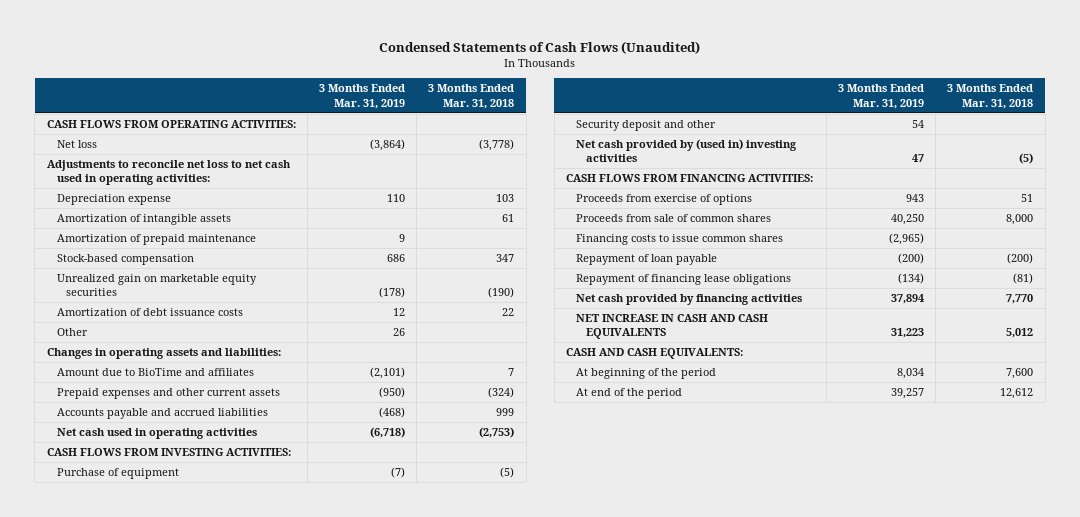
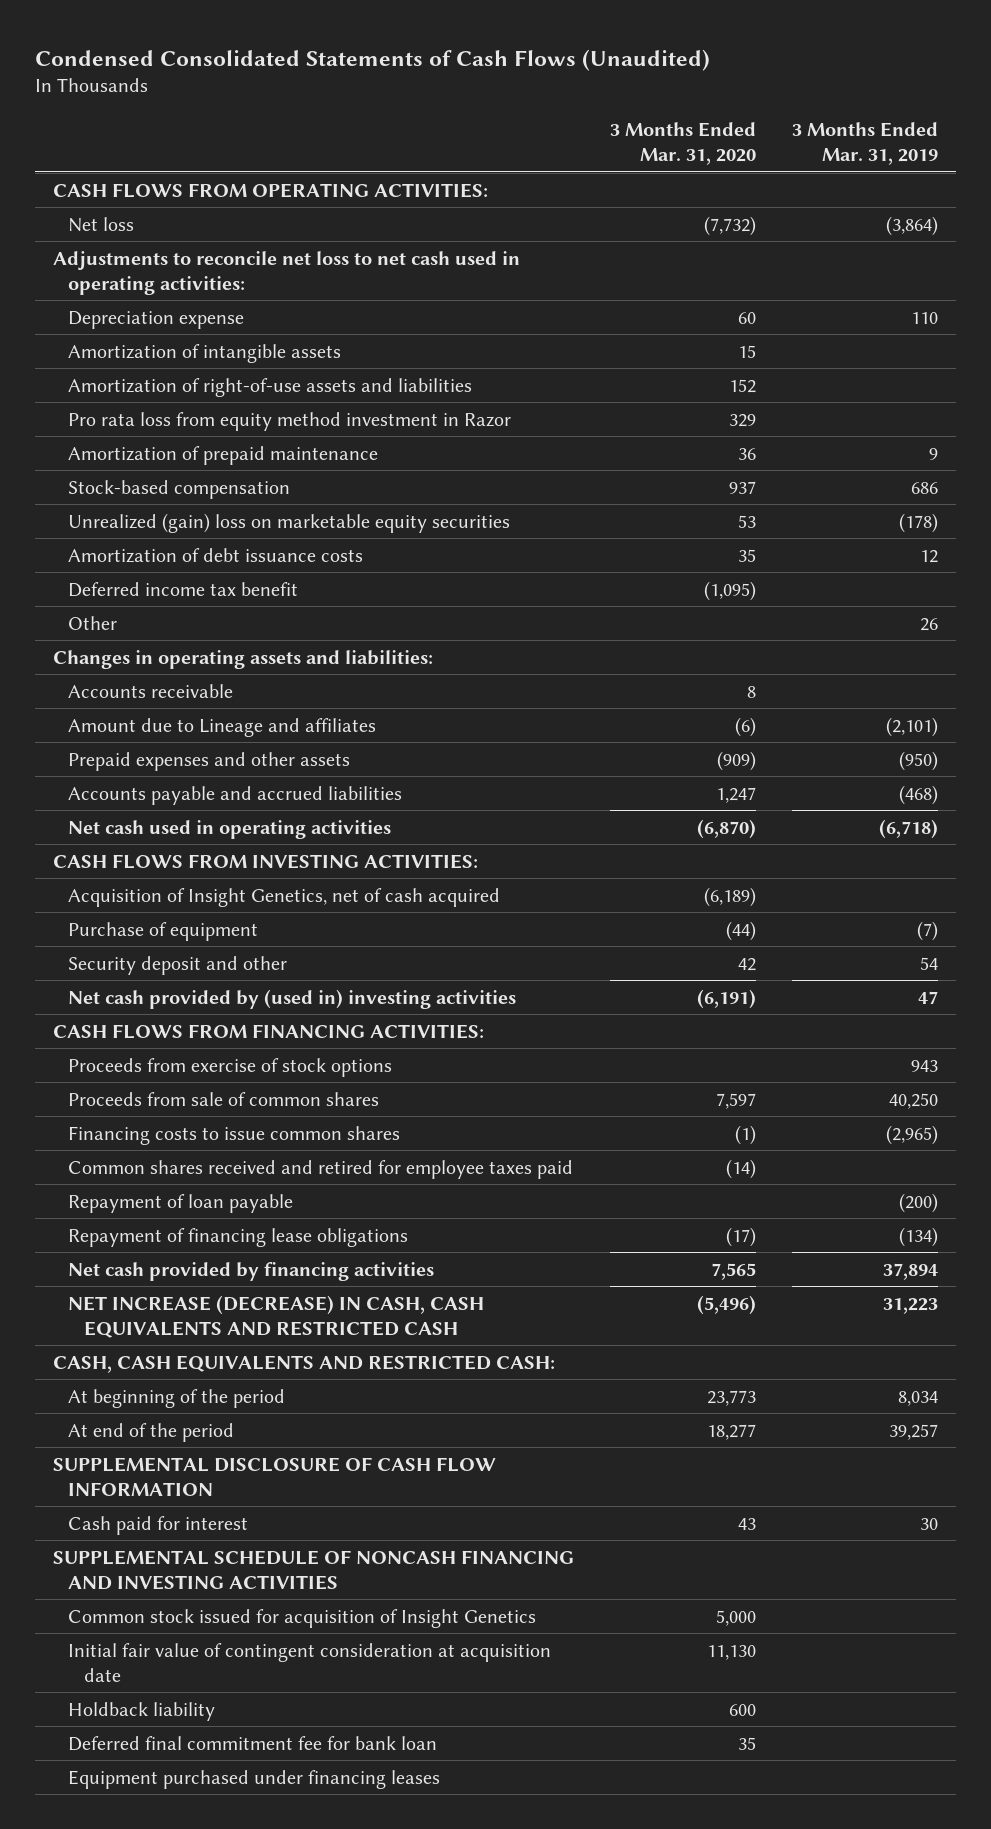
- Condensed Statements of Cash Flows (Unaudited)
+ Condensed Consolidated Statements of Cash Flows (Unaudited)
- | 3 Months Ended Mar. 31, 2019 | 3 Months Ended Mar. 31, 2018
+ | 3 Months Ended Mar. 31, 2020 | 3 Months Ended Mar. 31, 2019
+ Amortization of right-of-use assets and liabilities | 152 |
+ Pro rata loss from equity method investment in Razor | 329 |
- Unrealized gain on marketable equity securities | (178) | (190)
+ Unrealized (gain) loss on marketable equity securities | 53 | (178)
+ Deferred income tax benefit | (1,095) |
- Amount due to BioTime and affiliates | (2,101) | 7
- Prepaid expenses and other current assets | (950) | (324)
+ Accounts receivable | 8 |
+ Amount due to Lineage and affiliates | (6) | (2,101)
+ Prepaid expenses and other assets | (909) | (950)
+ Acquisition of Insight Genetics, net of cash acquired | (6,189) |
- Proceeds from exercise of options | 943 | 51
+ Proceeds from exercise of stock options | | 943
+ Common shares received and retired for employee taxes paid | (14) |
- NET INCREASE IN CASH AND CASH EQUIVALENTS | 31,223 | 5,012
- CASH AND CASH EQUIVALENTS:
+ NET INCREASE (DECREASE) IN CASH, CASH EQUIVALENTS AND RESTRICTED CASH | (5,496) | 31,223
+ CASH, CASH EQUIVALENTS AND RESTRICTED CASH:
+ SUPPLEMENTAL DISCLOSURE OF CASH FLOW INFORMATION
+ Cash paid for interest | 43 | 30
+ SUPPLEMENTAL SCHEDULE OF NONCASH FINANCING AND INVESTING ACTIVITIES
+ Common stock issued for acquisition of Insight Genetics | 5,000 |
+ Initial fair value of contingent consideration at acquisition date | 11,130 |
+ Holdback liability | 600 |
+ Deferred final commitment fee for bank loan | 35 |
+ Equipment purchased under financing leases

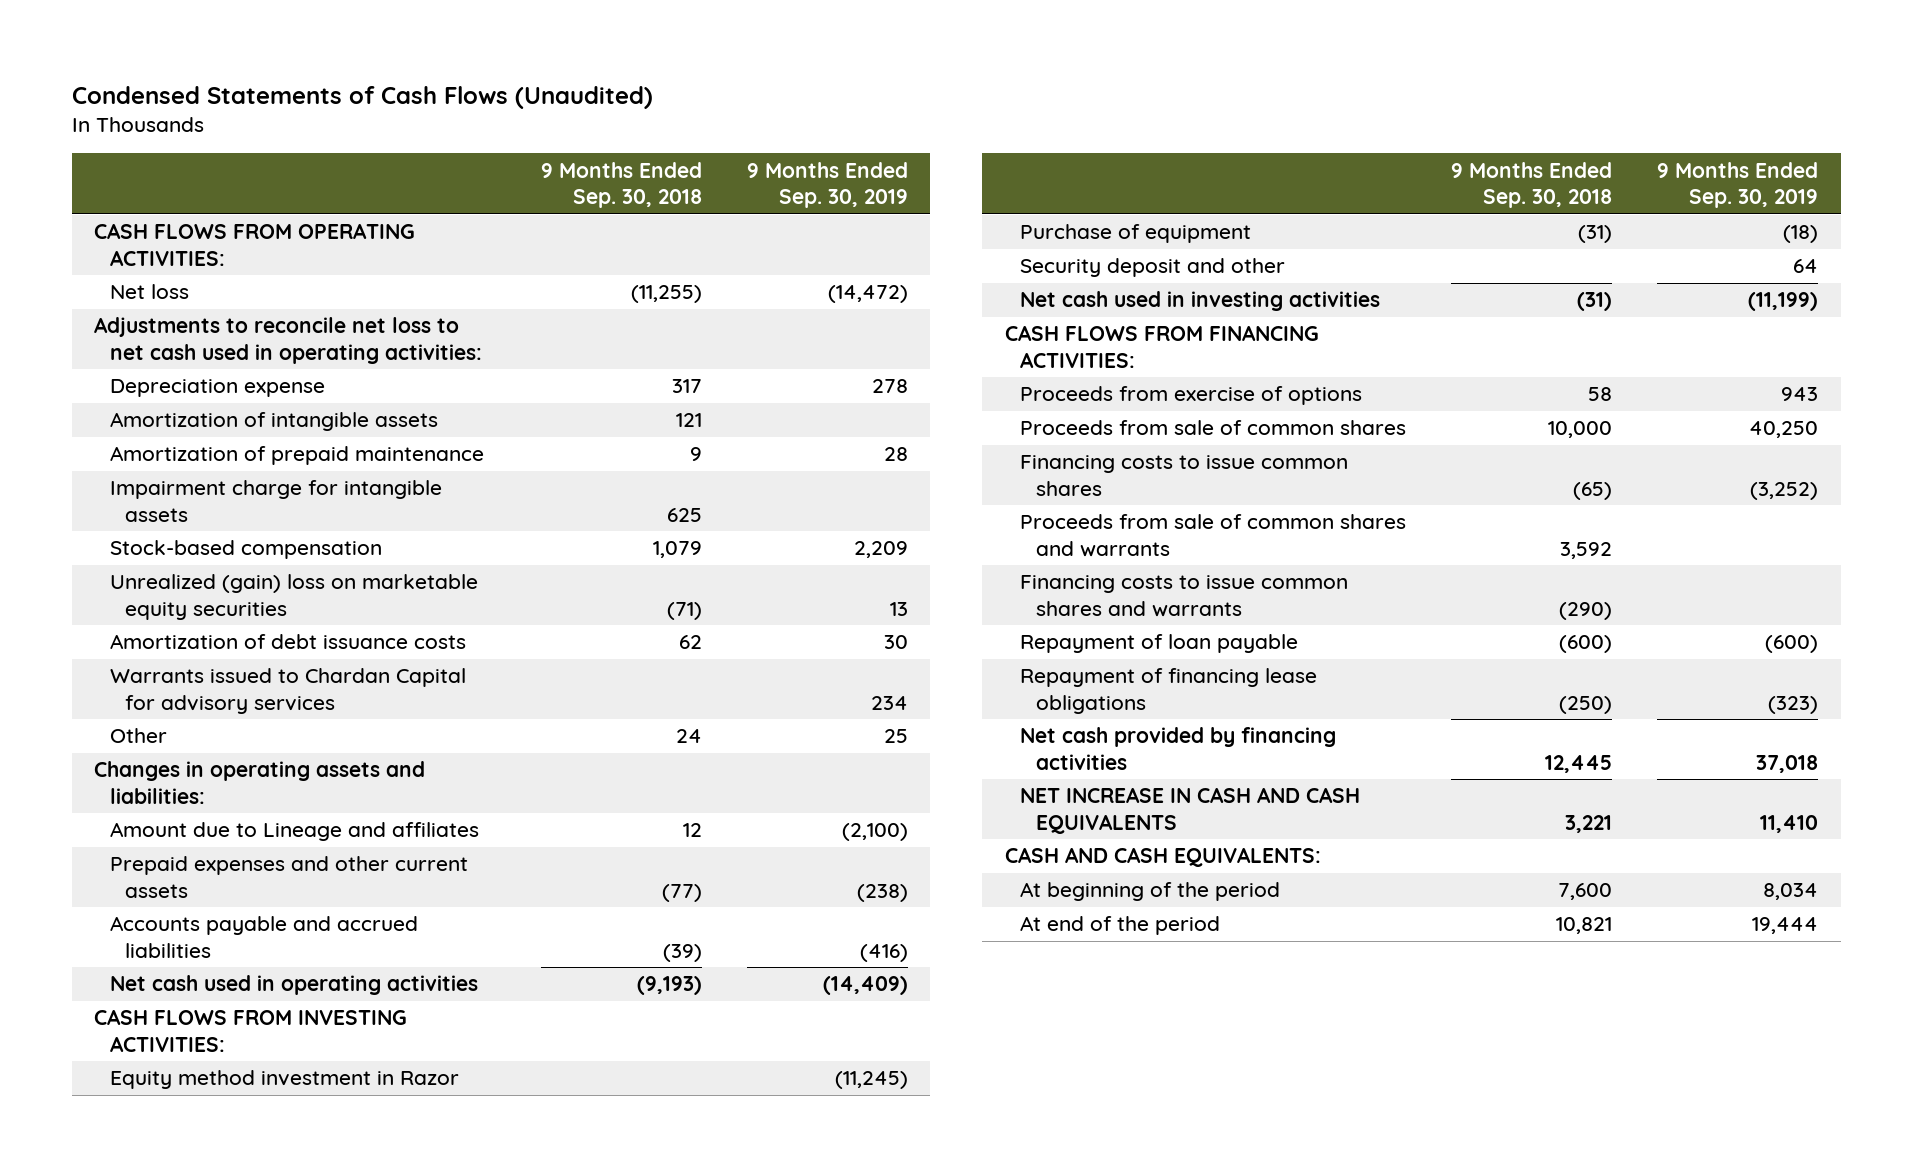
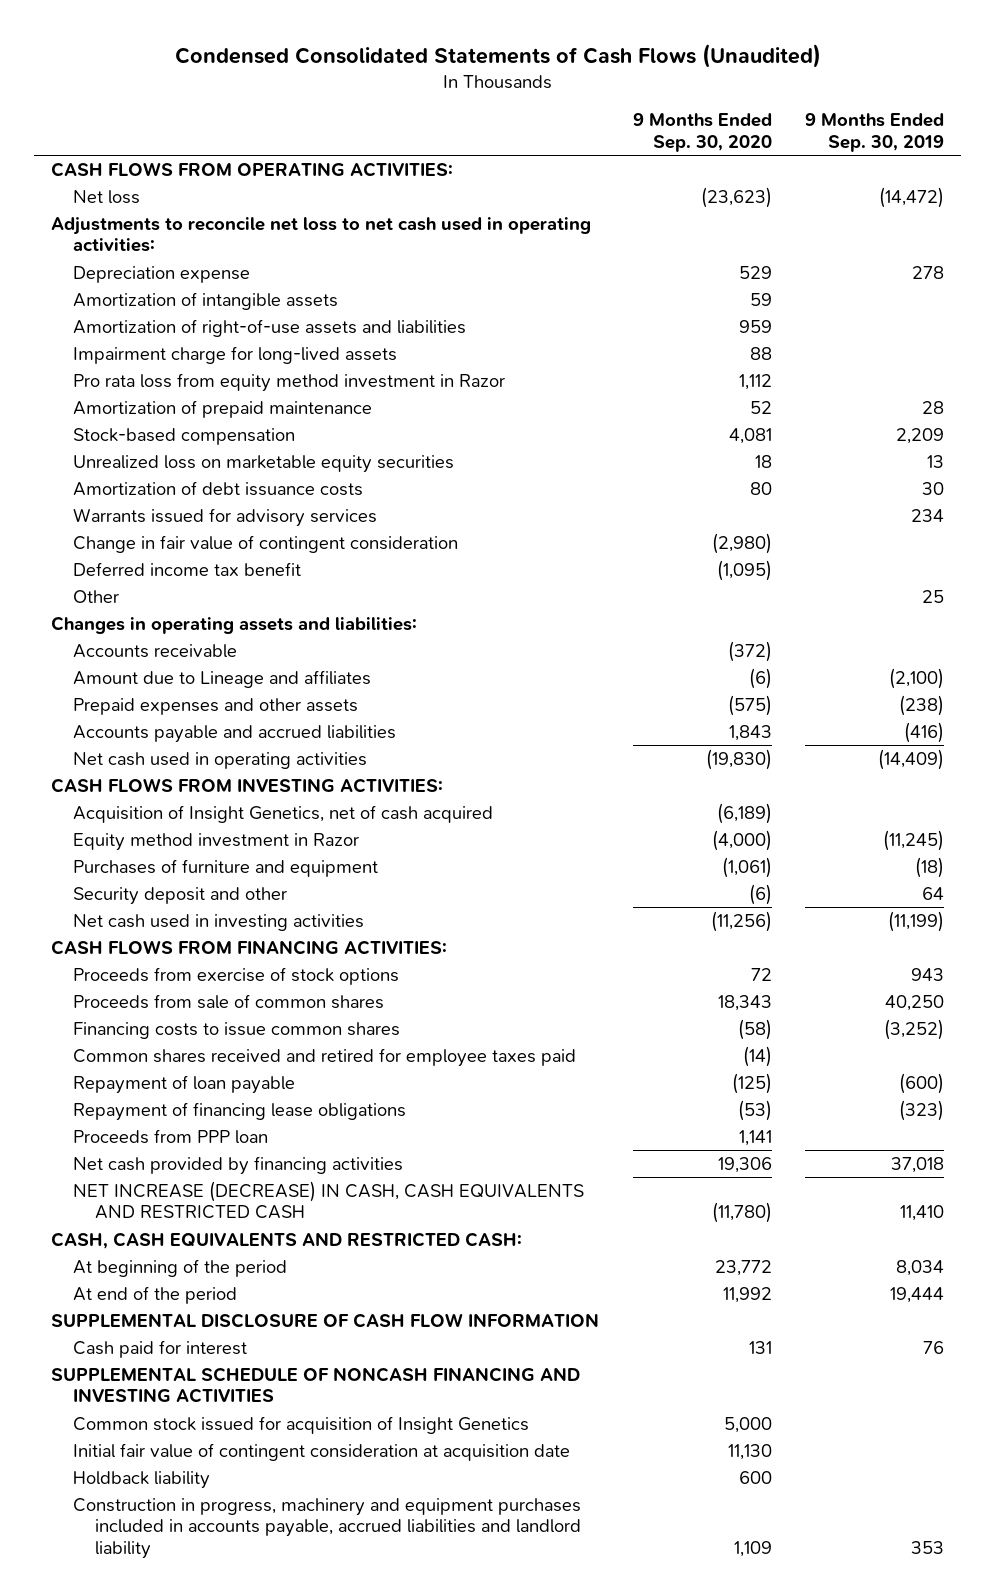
- Condensed Statements of Cash Flows (Unaudited)
+ Condensed Consolidated Statements of Cash Flows (Unaudited)
- | 9 Months Ended Sep. 30, 2018 | 9 Months Ended Sep. 30, 2019
+ | 9 Months Ended Sep. 30, 2020 | 9 Months Ended Sep. 30, 2019
+ Amortization of right-of-use assets and liabilities | 959 |
+ Impairment charge for long-lived assets | 88 |
+ Pro rata loss from equity method investment in Razor | 1,112 |
- Impairment charge for intangible assets | 625 |
- Unrealized (gain) loss on marketable equity securities | (71) | 13
+ Unrealized loss on marketable equity securities | 18 | 13
- Warrants issued to Chardan Capital for advisory services | | 234
+ Warrants issued for advisory services | | 234
+ Change in fair value of contingent consideration | (2,980) |
+ Deferred income tax benefit | (1,095) |
+ Accounts receivable | (372) |
- Prepaid expenses and other current assets | (77) | (238)
+ Prepaid expenses and other assets | (575) | (238)
+ Acquisition of Insight Genetics, net of cash acquired | (6,189) |
- Purchase of equipment | (31) | (18)
+ Purchases of furniture and equipment | (1,061) | (18)
- Proceeds from exercise of options | 58 | 943
+ Proceeds from exercise of stock options | 72 | 943
- Proceeds from sale of common shares and warrants | 3,592 |
- Financing costs to issue common shares and warrants | (290) |
+ Common shares received and retired for employee taxes paid | (14) |
+ Proceeds from PPP loan | 1,141 |
- NET INCREASE IN CASH AND CASH EQUIVALENTS | 3,221 | 11,410
- CASH AND CASH EQUIVALENTS:
+ NET INCREASE (DECREASE) IN CASH, CASH EQUIVALENTS AND RESTRICTED CASH | (11,780) | 11,410
+ CASH, CASH EQUIVALENTS AND RESTRICTED CASH:
+ SUPPLEMENTAL DISCLOSURE OF CASH FLOW INFORMATION
+ Cash paid for interest | 131 | 76
+ SUPPLEMENTAL SCHEDULE OF NONCASH FINANCING AND INVESTING ACTIVITIES
+ Common stock issued for acquisition of Insight Genetics | 5,000 |
+ Initial fair value of contingent consideration at acquisition date | 11,130 |
+ Holdback liability | 600 |
+ Construction in progress, machinery and equipment purchases included in accounts payable, accrued liabilities and landlord liability | 1,109 | 353

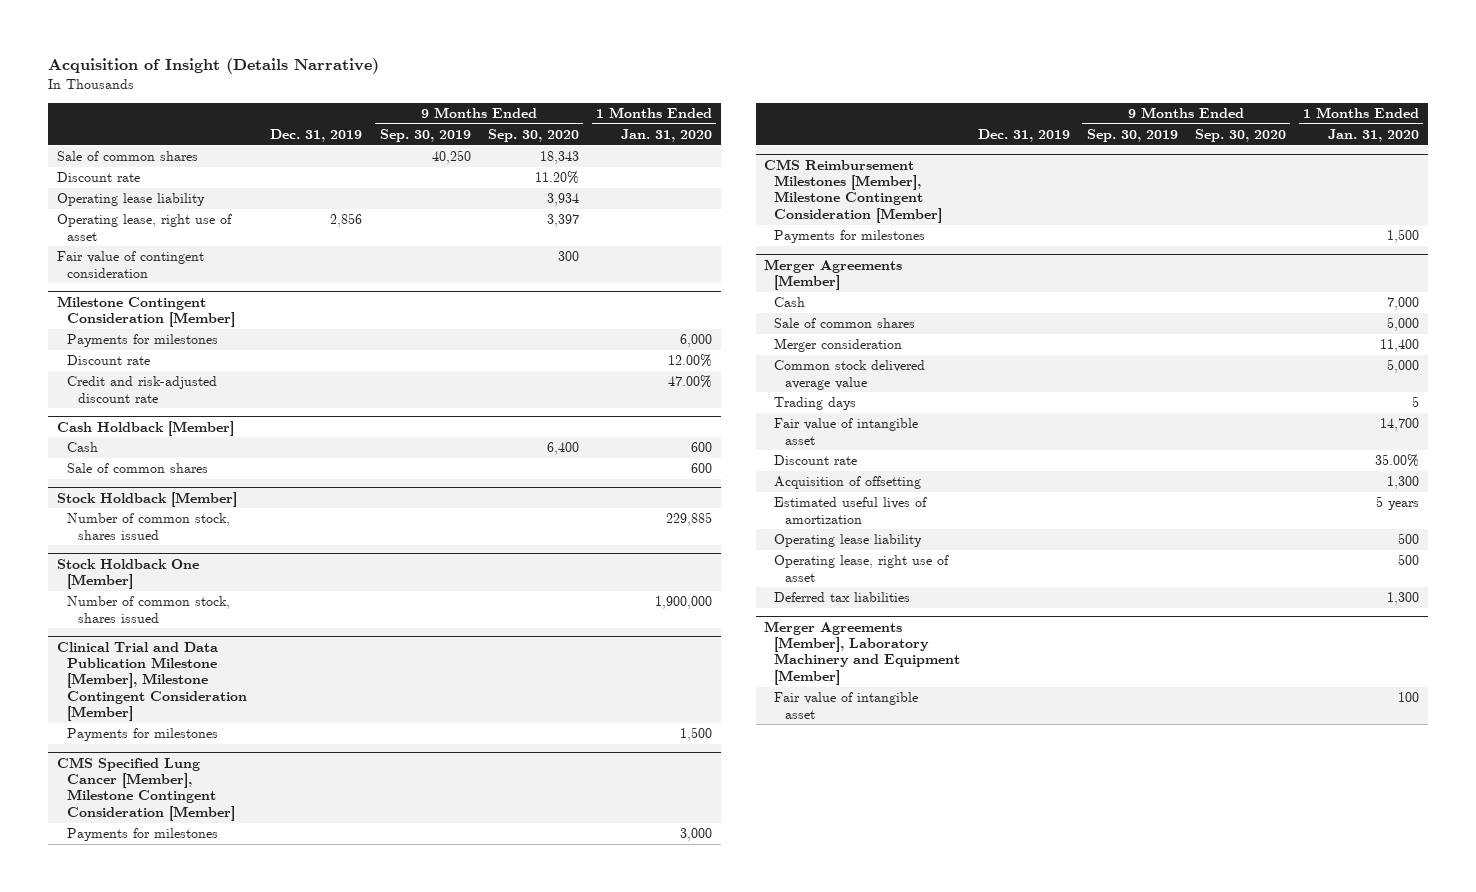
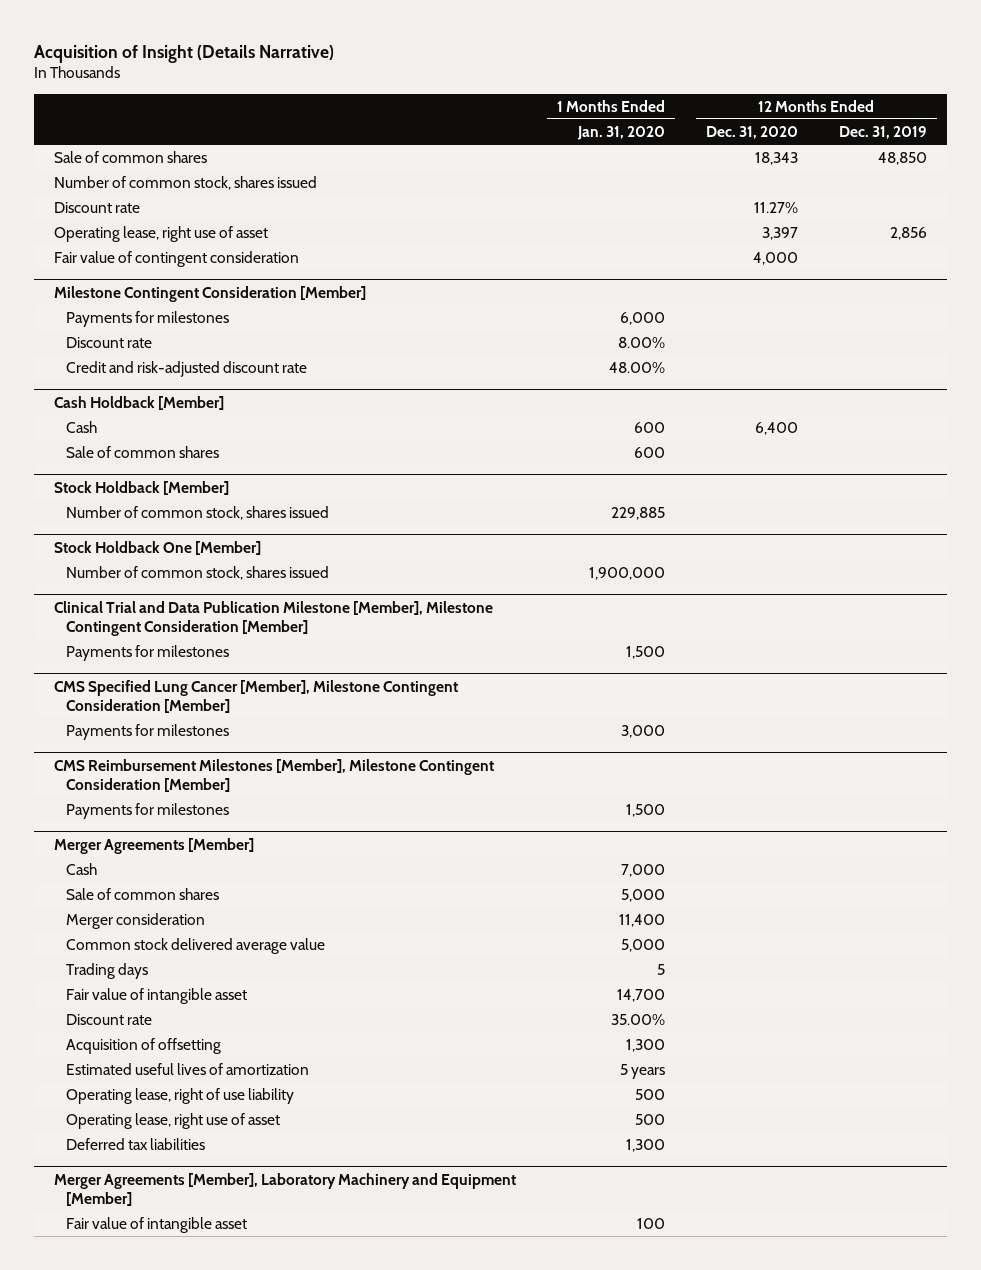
- | Dec. 31, 2019 | 9 Months Ended Sep. 30, 2019 | 9 Months Ended Sep. 30, 2020 | 1 Months Ended Jan. 31, 2020
+ | 1 Months Ended Jan. 31, 2020 | 12 Months Ended Dec. 31, 2020 | 12 Months Ended Dec. 31, 2019
+ Number of common stock, shares issued
- Operating lease liability | | | 3,934 |
@ Milestone Contingent Consideration [Member]
- Discount rate | | | | 12.00%
- Credit and risk-adjusted discount rate | | | | 47.00%
+ Discount rate | 8.00% | |
+ Credit and risk-adjusted discount rate | 48.00% | |
@ Merger Agreements [Member]
- Operating lease liability | | | | 500
+ Operating lease, right of use liability | 500 | |

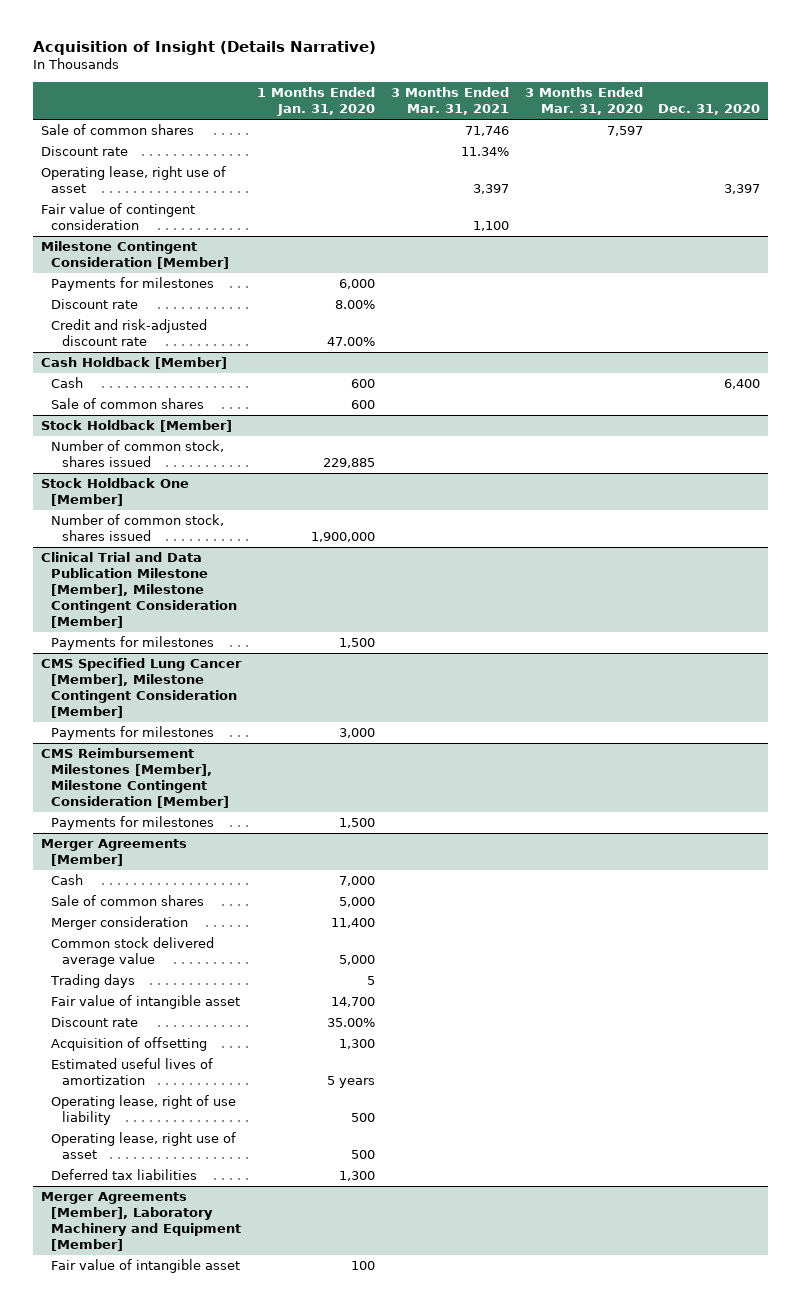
- | 1 Months Ended Jan. 31, 2020 | 12 Months Ended Dec. 31, 2020 | 12 Months Ended Dec. 31, 2019
+ | 1 Months Ended Jan. 31, 2020 | 3 Months Ended Mar. 31, 2021 | 3 Months Ended Mar. 31, 2020 | Dec. 31, 2020
- Number of common stock, shares issued
@ Milestone Contingent Consideration [Member]
- Credit and risk-adjusted discount rate | 48.00% | |
+ Credit and risk-adjusted discount rate | 47.00% | | |

